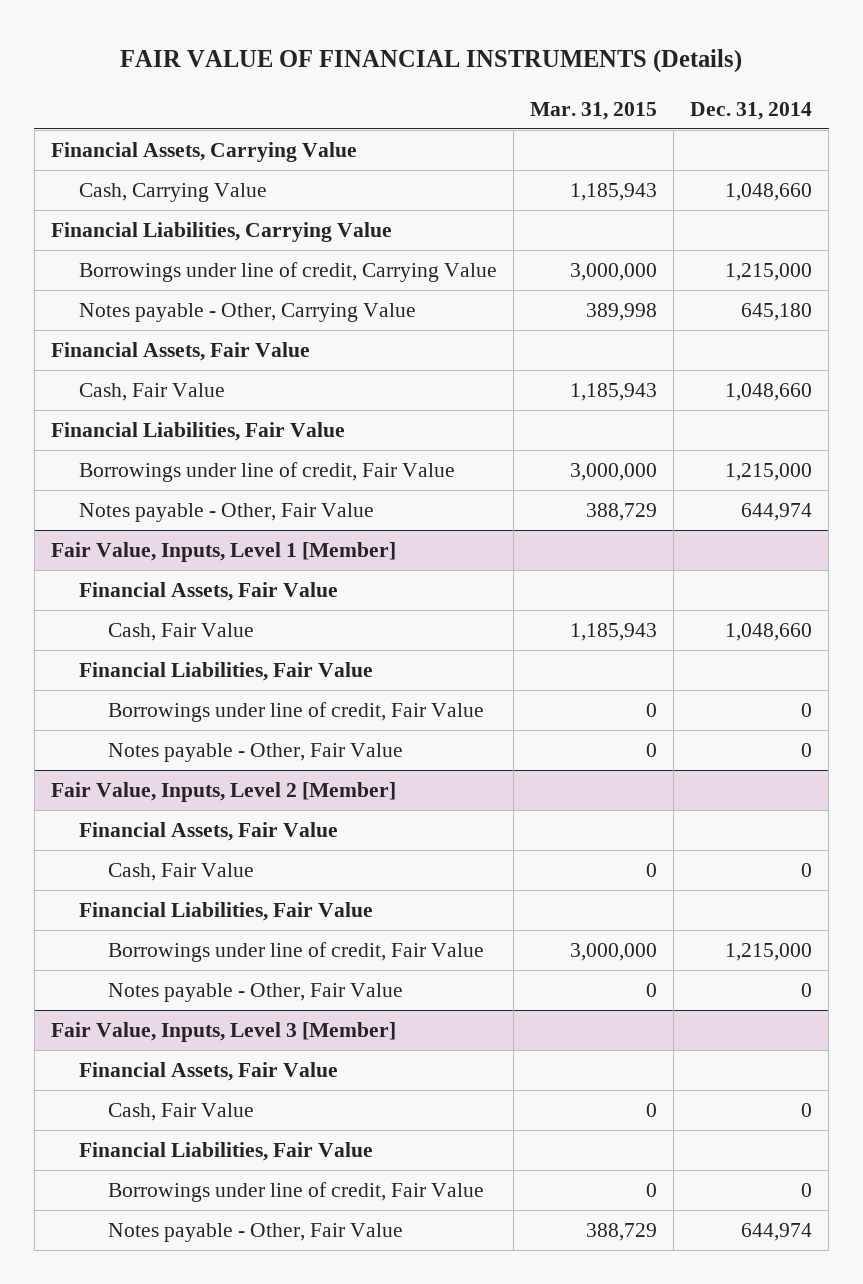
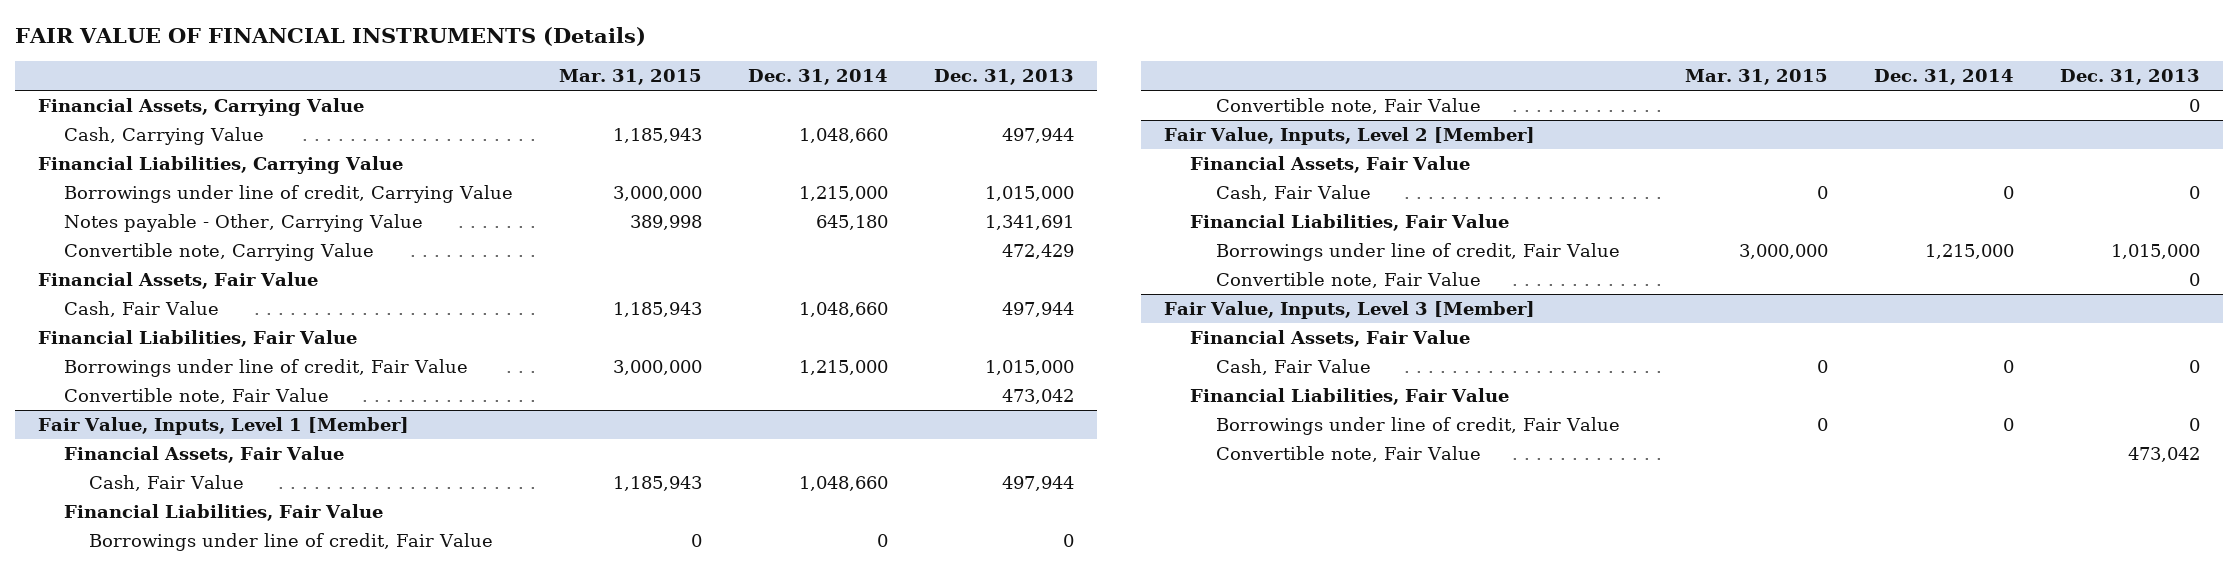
- | Mar. 31, 2015 | Dec. 31, 2014
+ | Mar. 31, 2015 | Dec. 31, 2014 | Dec. 31, 2013
+ Convertible note, Carrying Value | | | 472,429
- Notes payable - Other, Fair Value | 388,729 | 644,974
+ Convertible note, Fair Value | | | 473,042
@ Fair Value, Inputs, Level 1 [Member]
- Notes payable - Other, Fair Value | 0 | 0
+ Convertible note, Fair Value | | | 0
@ Fair Value, Inputs, Level 2 [Member]
- Notes payable - Other, Fair Value | 0 | 0
+ Convertible note, Fair Value | | | 0
@ Fair Value, Inputs, Level 3 [Member]
- Notes payable - Other, Fair Value | 388,729 | 644,974
+ Convertible note, Fair Value | | | 473,042

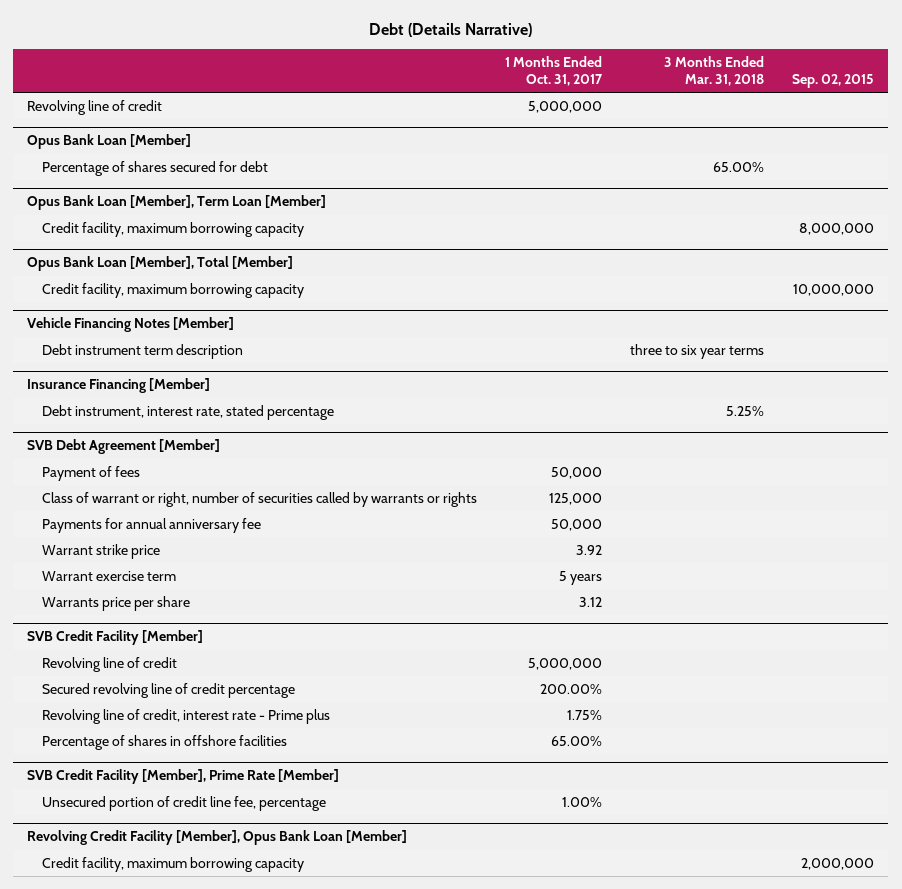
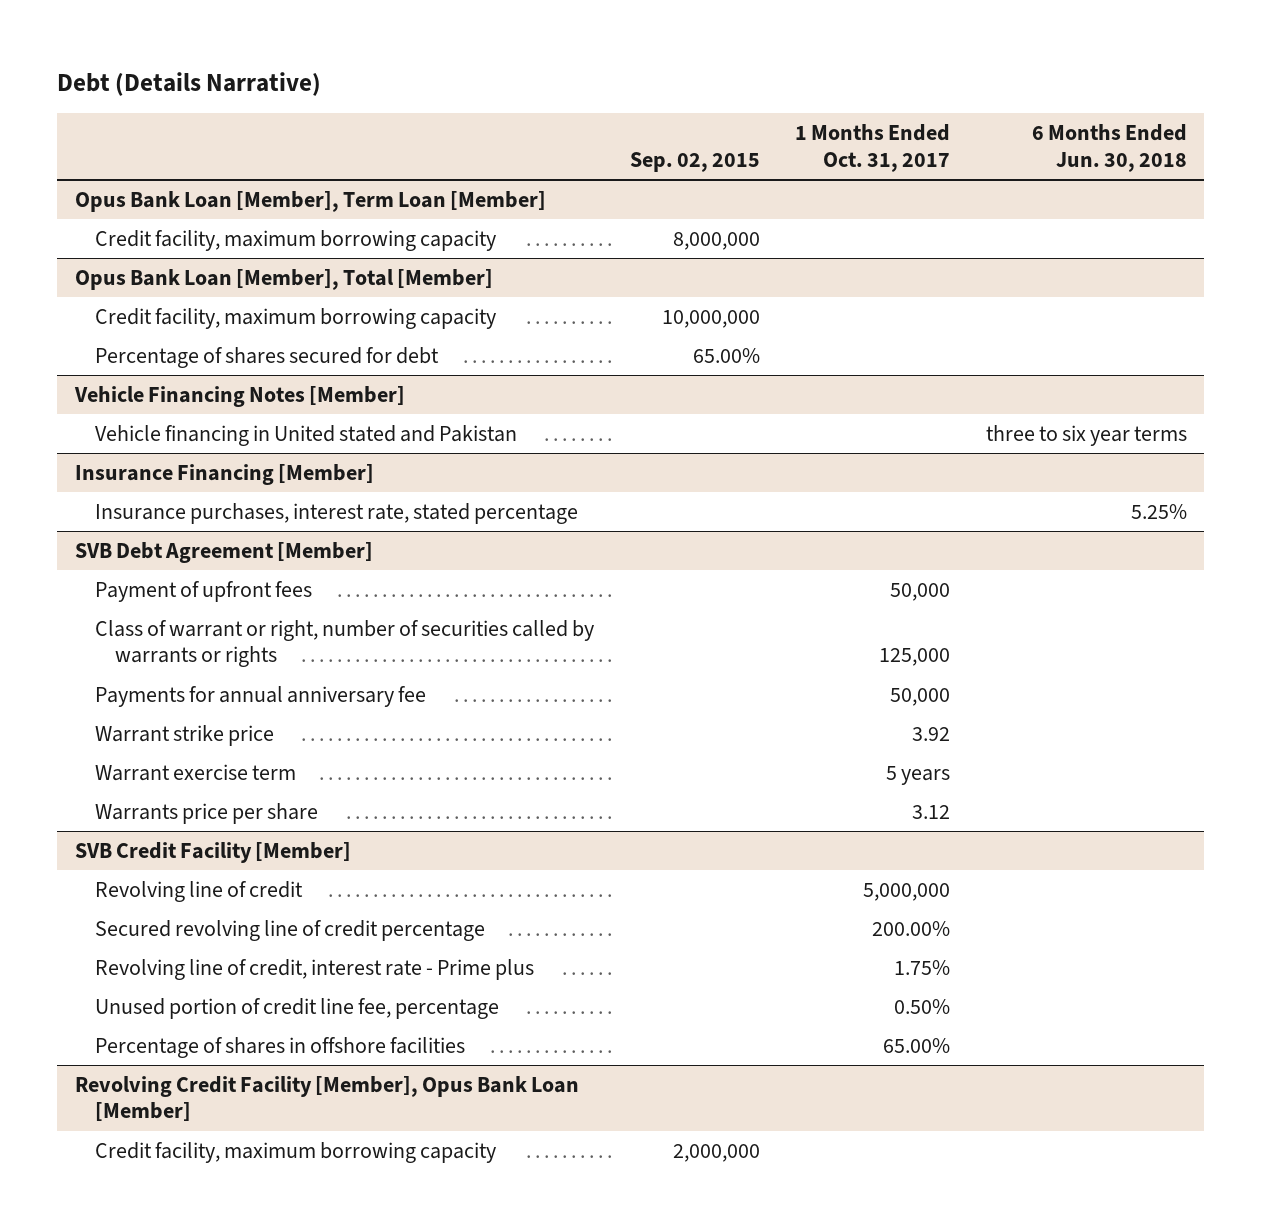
- | 1 Months Ended Oct. 31, 2017 | 3 Months Ended Mar. 31, 2018 | Sep. 02, 2015
+ | Sep. 02, 2015 | 1 Months Ended Oct. 31, 2017 | 6 Months Ended Jun. 30, 2018
- Revolving line of credit | 5,000,000 | |
- Opus Bank Loan [Member]
- Percentage of shares secured for debt | | 65.00% |
@ Opus Bank Loan [Member], Total [Member]
+ Percentage of shares secured for debt | 65.00% | |
@ Vehicle Financing Notes [Member]
- Debt instrument term description | | three to six year terms |
+ Vehicle financing in United stated and Pakistan | | | three to six year terms
@ Insurance Financing [Member]
- Debt instrument, interest rate, stated percentage | | 5.25% |
+ Insurance purchases, interest rate, stated percentage | | | 5.25%
@ SVB Debt Agreement [Member]
- Payment of fees | 50,000 | |
+ Payment of upfront fees | | 50,000 |
@ SVB Credit Facility [Member]
+ Unused portion of credit line fee, percentage | | 0.50% |
- SVB Credit Facility [Member], Prime Rate [Member]
- Unsecured portion of credit line fee, percentage | 1.00% | |

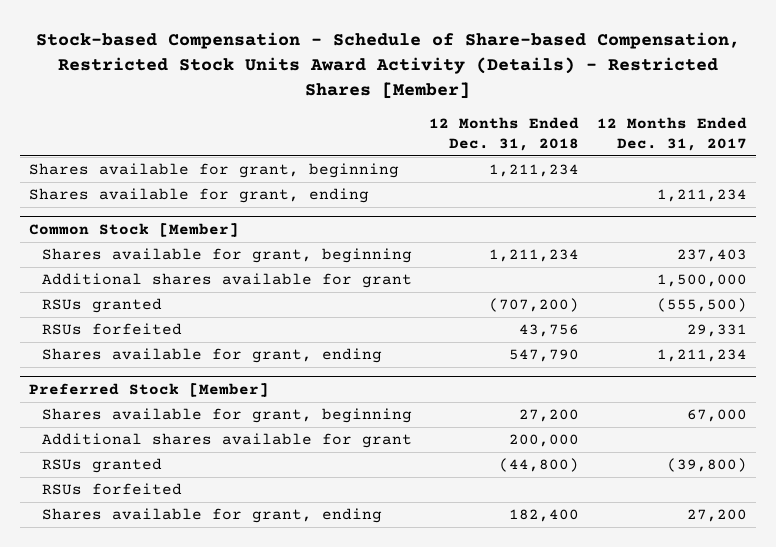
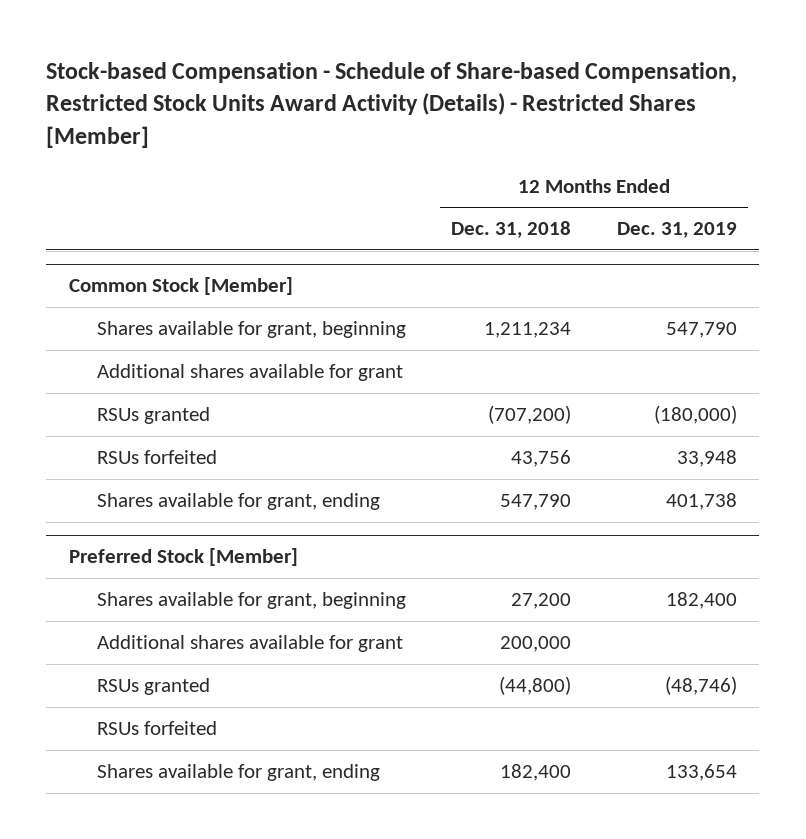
- | 12 Months Ended Dec. 31, 2018 | 12 Months Ended Dec. 31, 2017
+ | 12 Months Ended Dec. 31, 2018 | 12 Months Ended Dec. 31, 2019
- Shares available for grant, beginning | 1,211,234 |
- Shares available for grant, ending | | 1,211,234

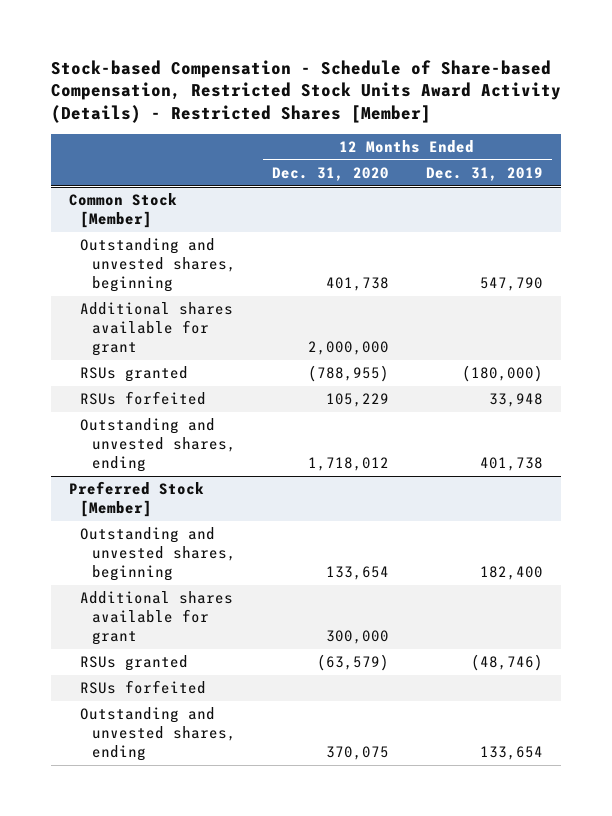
- | 12 Months Ended Dec. 31, 2018 | 12 Months Ended Dec. 31, 2019
+ | 12 Months Ended Dec. 31, 2020 | 12 Months Ended Dec. 31, 2019
@ Common Stock [Member]
- Shares available for grant, beginning | 1,211,234 | 547,790
+ Outstanding and unvested shares, beginning | 401,738 | 547,790
- Shares available for grant, ending | 547,790 | 401,738
+ Outstanding and unvested shares, ending | 1,718,012 | 401,738
@ Preferred Stock [Member]
- Shares available for grant, beginning | 27,200 | 182,400
+ Outstanding and unvested shares, beginning | 133,654 | 182,400
- Shares available for grant, ending | 182,400 | 133,654
+ Outstanding and unvested shares, ending | 370,075 | 133,654

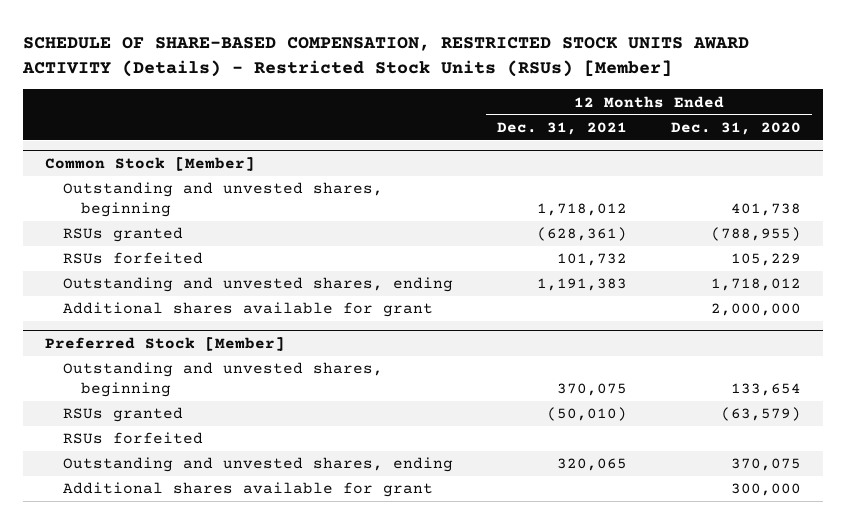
- Stock-based Compensation - Schedule of Share-based Compensation, Restricted Stock Units Award Activity (Details) - Restricted Shares [Member]
+ SCHEDULE OF SHARE-BASED COMPENSATION, RESTRICTED STOCK UNITS AWARD ACTIVITY (Details) - Restricted Stock Units (RSUs) [Member]
- | 12 Months Ended Dec. 31, 2020 | 12 Months Ended Dec. 31, 2019
+ | 12 Months Ended Dec. 31, 2021 | 12 Months Ended Dec. 31, 2020
@ Common Stock [Member]
moved down: Additional shares available for grant | | 2,000,000
@ Preferred Stock [Member]
moved down: Additional shares available for grant | | 300,000

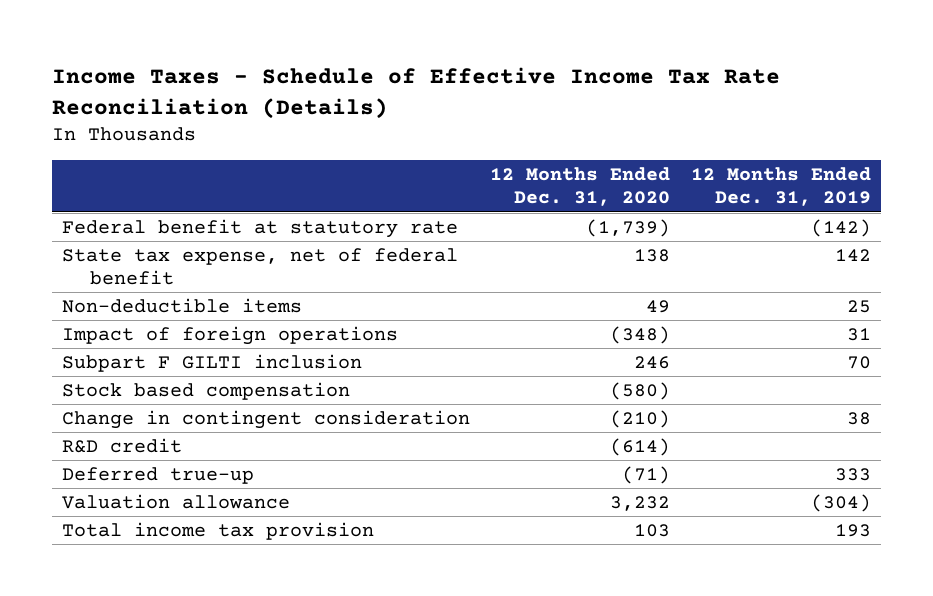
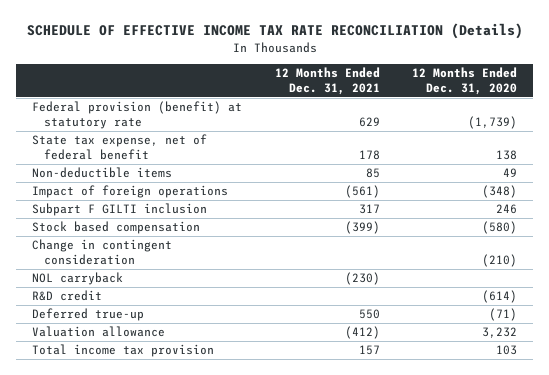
- Income Taxes - Schedule of Effective Income Tax Rate Reconciliation (Details)
+ SCHEDULE OF EFFECTIVE INCOME TAX RATE RECONCILIATION (Details)
- | 12 Months Ended Dec. 31, 2020 | 12 Months Ended Dec. 31, 2019
+ | 12 Months Ended Dec. 31, 2021 | 12 Months Ended Dec. 31, 2020
- Federal benefit at statutory rate | (1,739) | (142)
+ Federal provision (benefit) at statutory rate | 629 | (1,739)
+ NOL carryback | (230) |

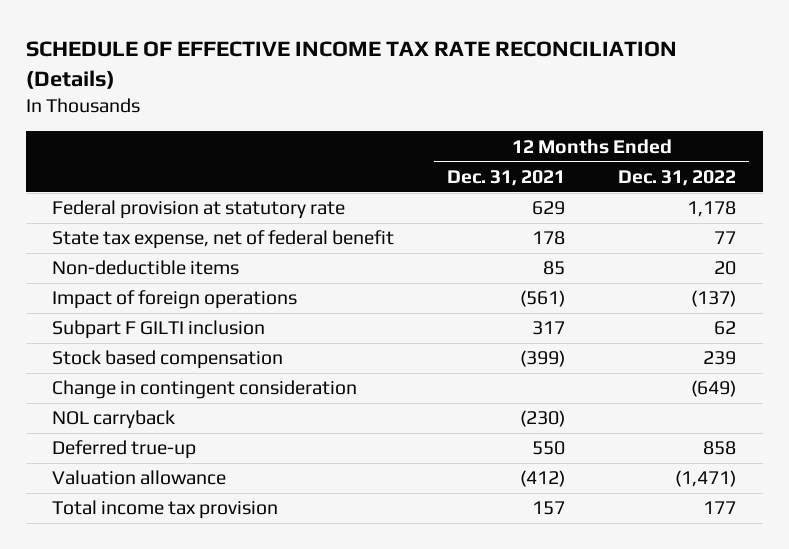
- | 12 Months Ended Dec. 31, 2021 | 12 Months Ended Dec. 31, 2020
+ | 12 Months Ended Dec. 31, 2021 | 12 Months Ended Dec. 31, 2022
- Federal provision (benefit) at statutory rate | 629 | (1,739)
+ Federal provision at statutory rate | 629 | 1,178
- R&D credit | | (614)

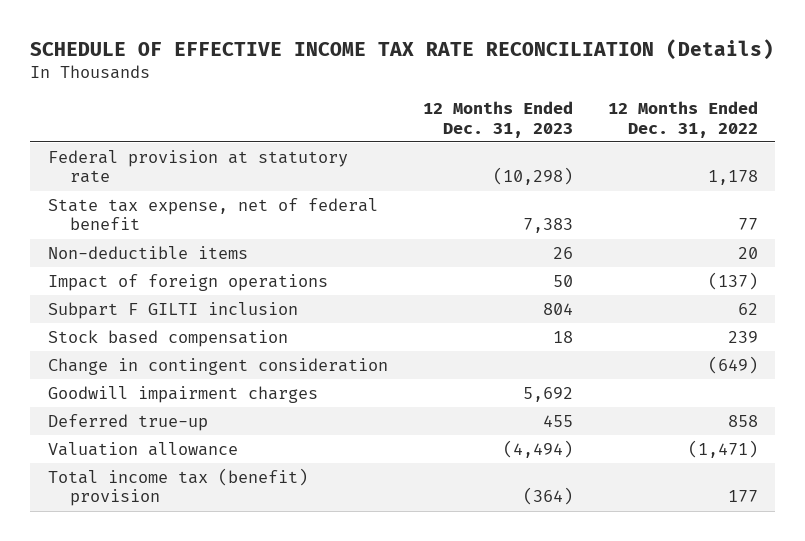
- | 12 Months Ended Dec. 31, 2021 | 12 Months Ended Dec. 31, 2022
+ | 12 Months Ended Dec. 31, 2023 | 12 Months Ended Dec. 31, 2022
- NOL carryback | (230) |
+ Goodwill impairment charges | 5,692 |
- Total income tax provision | 157 | 177
+ Total income tax (benefit) provision | (364) | 177

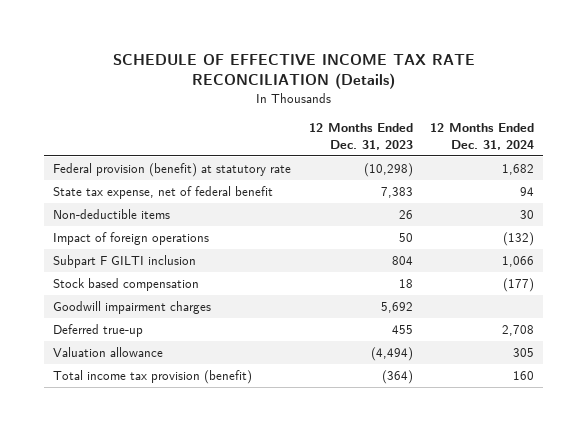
- | 12 Months Ended Dec. 31, 2023 | 12 Months Ended Dec. 31, 2022
+ | 12 Months Ended Dec. 31, 2023 | 12 Months Ended Dec. 31, 2024
- Federal provision at statutory rate | (10,298) | 1,178
+ Federal provision (benefit) at statutory rate | (10,298) | 1,682
- Change in contingent consideration | | (649)
- Total income tax (benefit) provision | (364) | 177
+ Total income tax provision (benefit) | (364) | 160

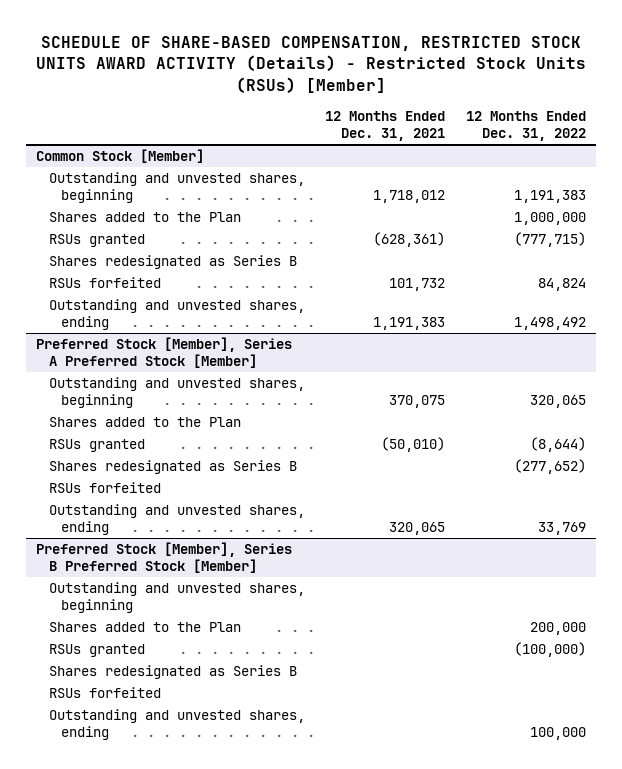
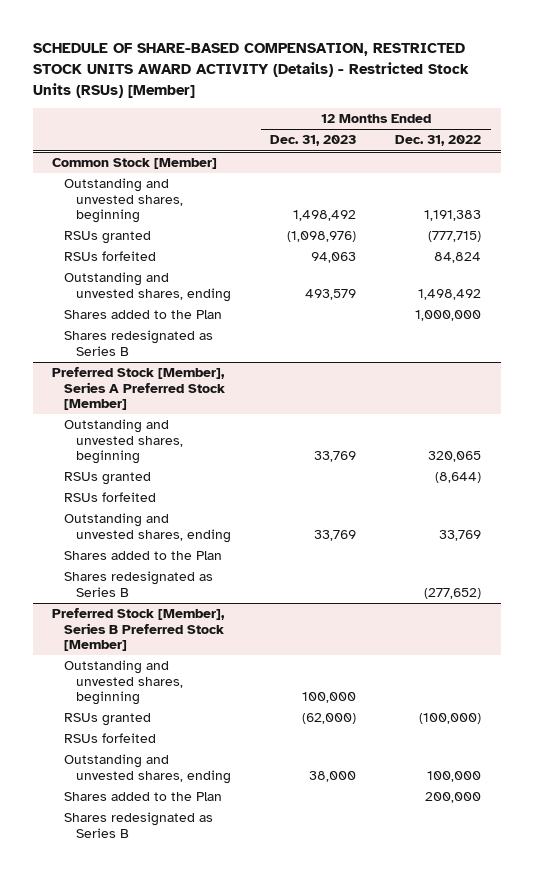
- | 12 Months Ended Dec. 31, 2021 | 12 Months Ended Dec. 31, 2022
+ | 12 Months Ended Dec. 31, 2023 | 12 Months Ended Dec. 31, 2022
@ Common Stock [Member]
moved down: Shares added to the Plan | | 1,000,000
moved down: Shares redesignated as Series B
@ Preferred Stock [Member], Series A Preferred Stock [Member]
moved down: Shares added to the Plan
moved down: Shares redesignated as Series B | | (277,652)
@ Preferred Stock [Member], Series B Preferred Stock [Member]
moved down: Shares added to the Plan | | 200,000
moved down: Shares redesignated as Series B

